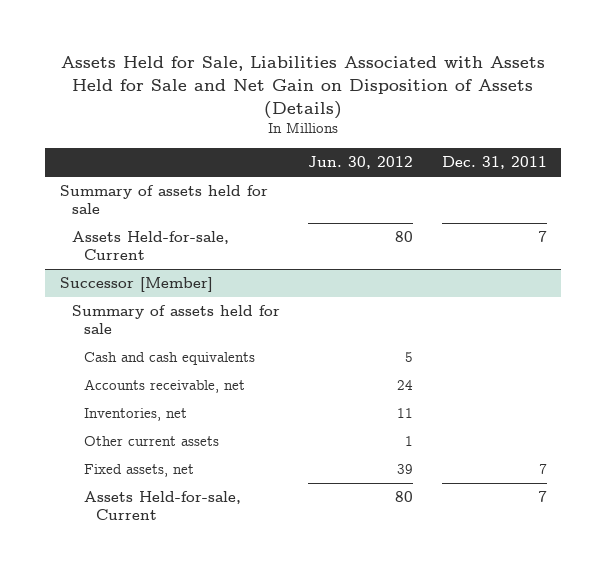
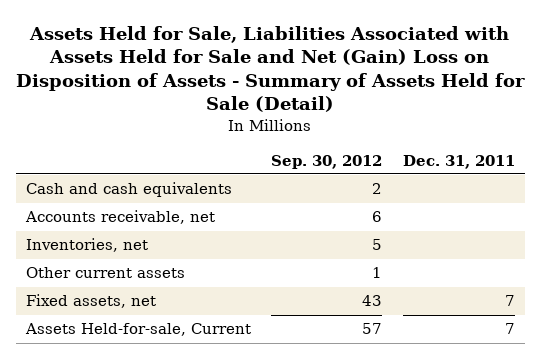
- Assets Held for Sale, Liabilities Associated with Assets Held for Sale and Net Gain on Disposition of Assets (Details)
+ Assets Held for Sale, Liabilities Associated with Assets Held for Sale and Net (Gain) Loss on Disposition of Assets - Summary of Assets Held for Sale (Detail)
- | Jun. 30, 2012 | Dec. 31, 2011
+ | Sep. 30, 2012 | Dec. 31, 2011
- Summary of assets held for sale
+ Cash and cash equivalents | 2 |
+ Accounts receivable, net | 6 |
+ Inventories, net | 5 |
+ Other current assets | 1 |
+ Fixed assets, net | 43 | 7
- Successor [Member]
- Summary of assets held for sale
- Cash and cash equivalents | 5 |
- Accounts receivable, net | 24 |
- Inventories, net | 11 |
- Other current assets | 1 |
- Fixed assets, net | 39 | 7
- Assets Held-for-sale, Current | 80 | 7

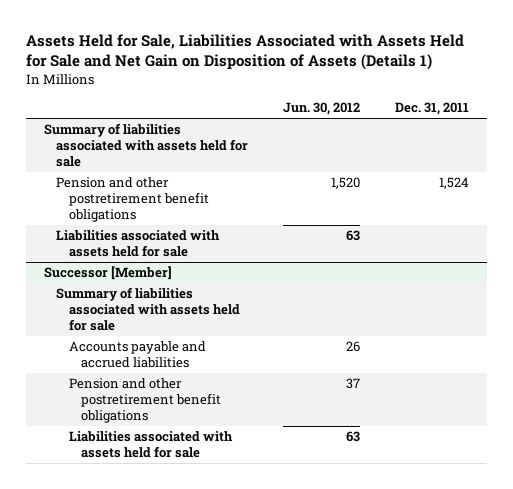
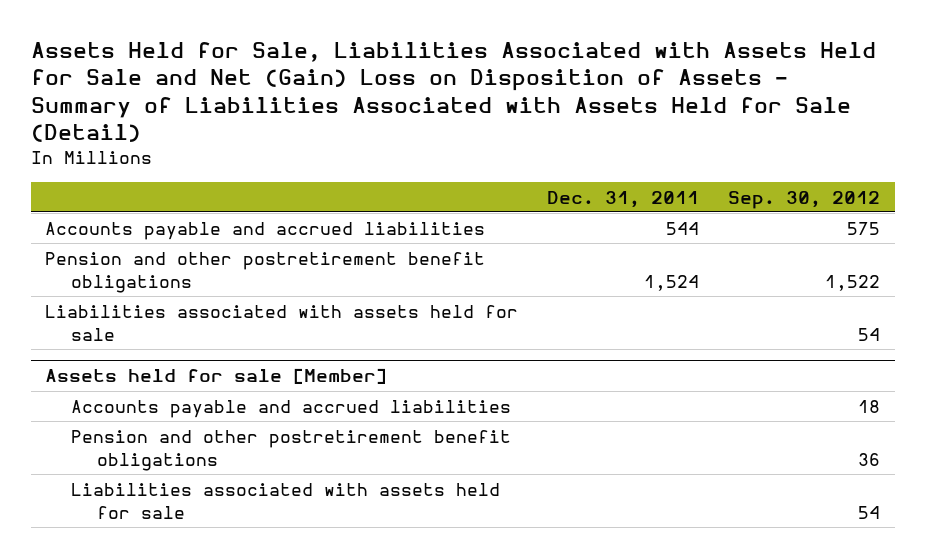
- Assets Held for Sale, Liabilities Associated with Assets Held for Sale and Net Gain on Disposition of Assets (Details 1)
+ Assets Held for Sale, Liabilities Associated with Assets Held for Sale and Net (Gain) Loss on Disposition of Assets - Summary of Liabilities Associated with Assets Held for Sale (Detail)
- | Jun. 30, 2012 | Dec. 31, 2011
+ | Dec. 31, 2011 | Sep. 30, 2012
- Summary of liabilities associated with assets held for sale
+ Accounts payable and accrued liabilities | 544 | 575
- Successor [Member]
- Summary of liabilities associated with assets held for sale
- Accounts payable and accrued liabilities | 26 |
- Pension and other postretirement benefit obligations | 37 |
- Liabilities associated with assets held for sale | 63 |
+ Assets held for sale [Member]
+ Accounts payable and accrued liabilities | | 18
+ Pension and other postretirement benefit obligations | | 36
+ Liabilities associated with assets held for sale | | 54

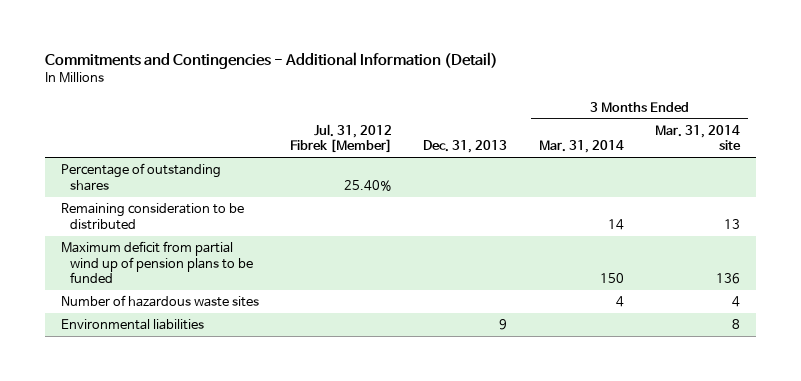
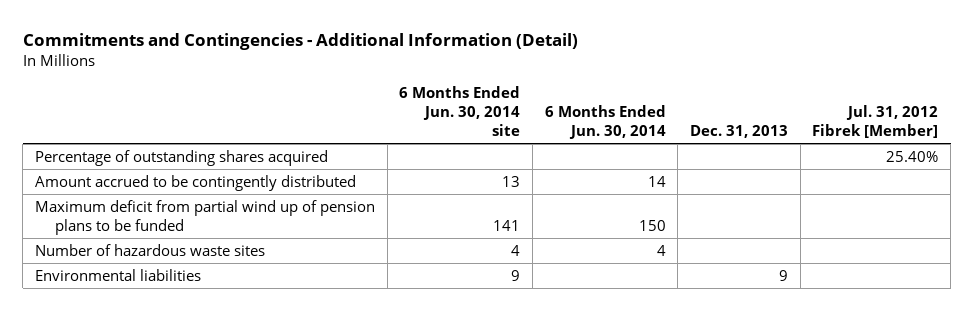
- | Jul. 31, 2012 Fibrek [Member] | Dec. 31, 2013 | 3 Months Ended Mar. 31, 2014 | 3 Months Ended Mar. 31, 2014 site
+ | 6 Months Ended Jun. 30, 2014 site | 6 Months Ended Jun. 30, 2014 | Dec. 31, 2013 | Jul. 31, 2012 Fibrek [Member]
- Percentage of outstanding shares | 25.40% | | |
- Remaining consideration to be distributed | | | 14 | 13
+ Percentage of outstanding shares acquired | | | | 25.40%
+ Amount accrued to be contingently distributed | 13 | 14 | |

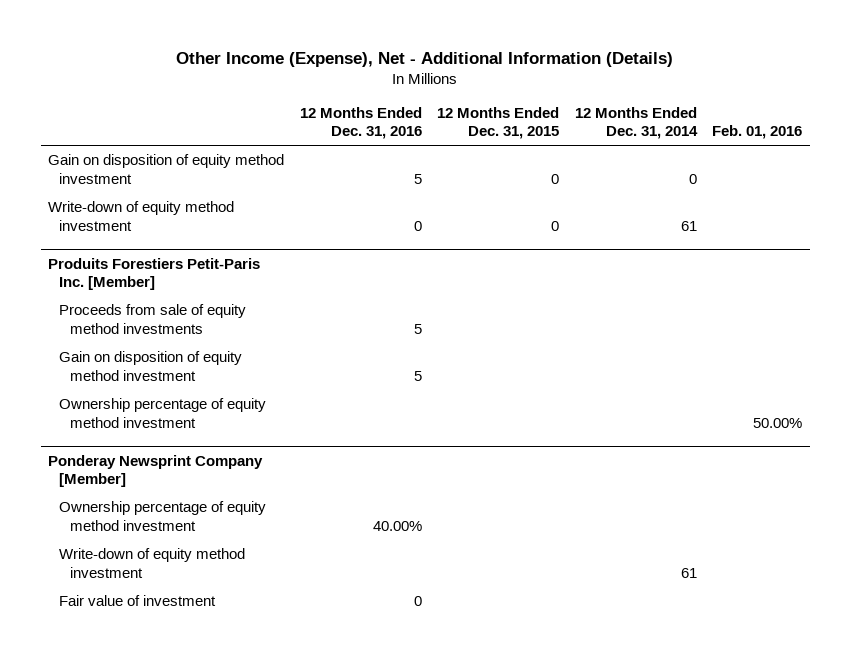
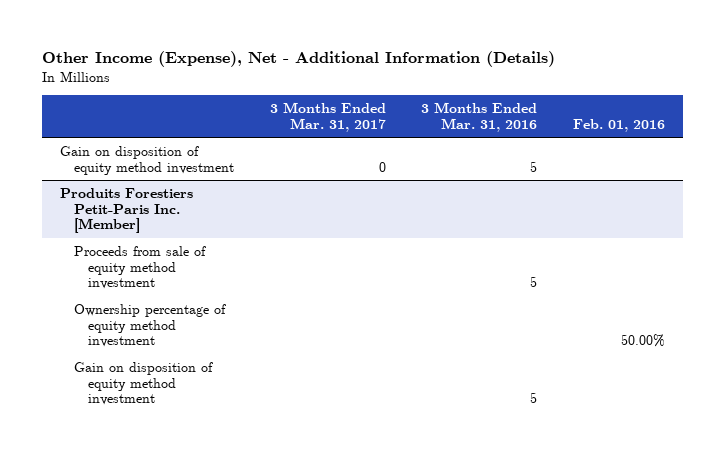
- | 12 Months Ended Dec. 31, 2016 | 12 Months Ended Dec. 31, 2015 | 12 Months Ended Dec. 31, 2014 | Feb. 01, 2016
+ | 3 Months Ended Mar. 31, 2017 | 3 Months Ended Mar. 31, 2016 | Feb. 01, 2016
- Write-down of equity method investment | 0 | 0 | 61 |
@ Produits Forestiers Petit-Paris Inc. [Member]
- Proceeds from sale of equity method investments | 5 | | |
+ Proceeds from sale of equity method investment | | 5 |
- Ponderay Newsprint Company [Member]
- Ownership percentage of equity method investment | 40.00% | | |
- Write-down of equity method investment | | | 61 |
- Fair value of investment | 0 | | |
@ Produits Forestiers Petit-Paris Inc. [Member]
moved down: Gain on disposition of equity method investment | | 5 |

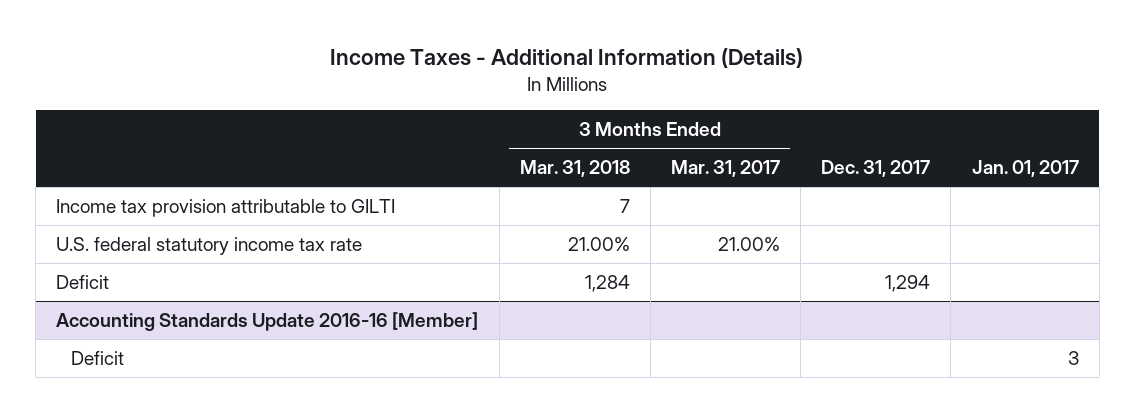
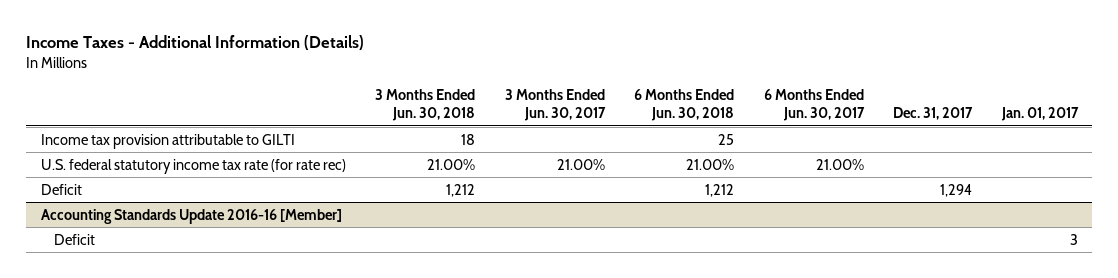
- | 3 Months Ended Mar. 31, 2018 | 3 Months Ended Mar. 31, 2017 | Dec. 31, 2017 | Jan. 01, 2017
+ | 3 Months Ended Jun. 30, 2018 | 3 Months Ended Jun. 30, 2017 | 6 Months Ended Jun. 30, 2018 | 6 Months Ended Jun. 30, 2017 | Dec. 31, 2017 | Jan. 01, 2017
- U.S. federal statutory income tax rate | 21.00% | 21.00% | |
+ U.S. federal statutory income tax rate (for rate rec) | 21.00% | 21.00% | 21.00% | 21.00% | |

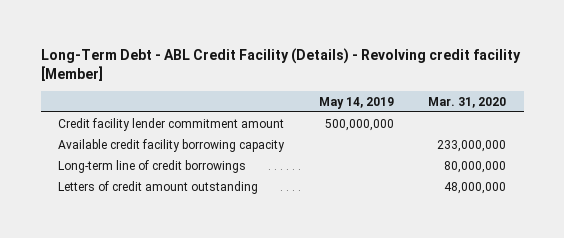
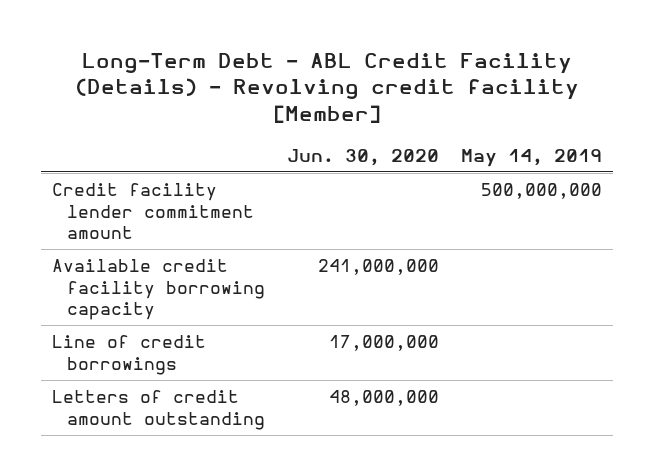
- | May 14, 2019 | Mar. 31, 2020
+ | Jun. 30, 2020 | May 14, 2019
- Long-term line of credit borrowings | | 80,000,000
+ Line of credit borrowings | 17,000,000 |

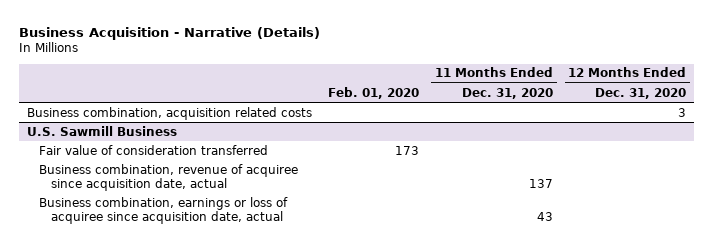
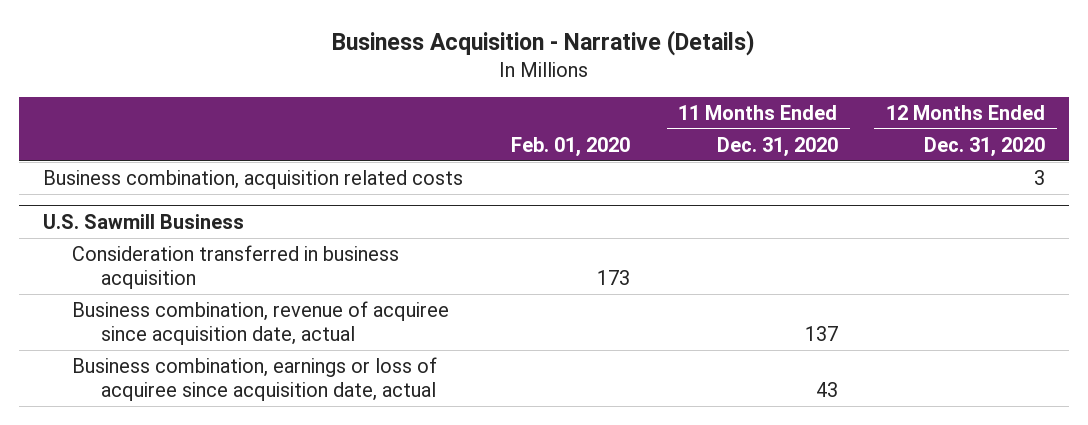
@ U.S. Sawmill Business
- Fair value of consideration transferred | 173 | |
+ Consideration transferred in business acquisition | 173 | |

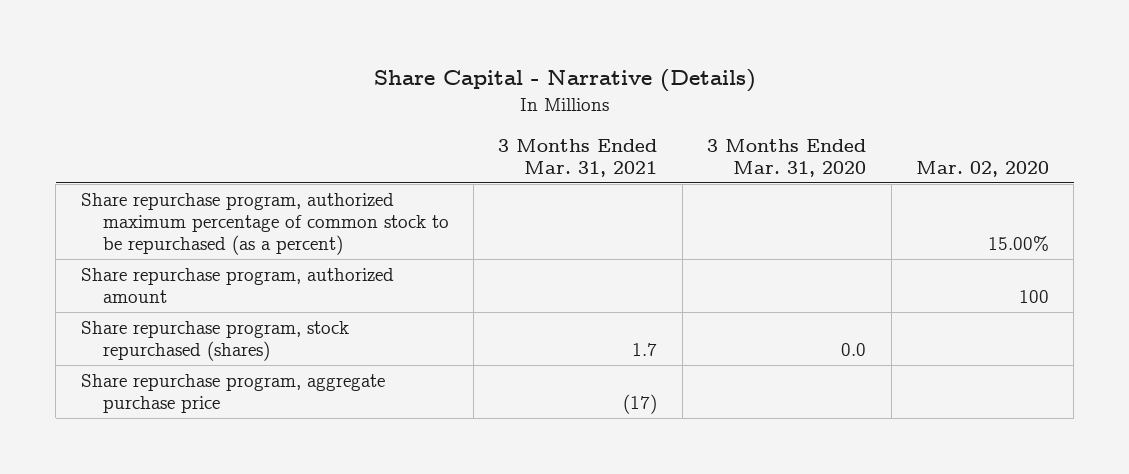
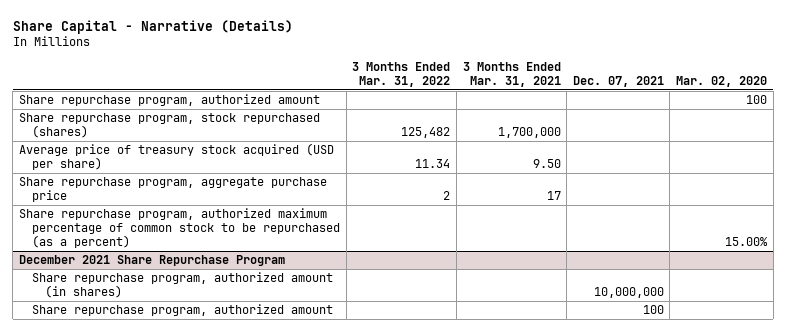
- | 3 Months Ended Mar. 31, 2021 | 3 Months Ended Mar. 31, 2020 | Mar. 02, 2020
+ | 3 Months Ended Mar. 31, 2022 | 3 Months Ended Mar. 31, 2021 | Dec. 07, 2021 | Mar. 02, 2020
- Share repurchase program, stock repurchased (shares) | 1.7 | 0.0 |
- Share repurchase program, aggregate purchase price | (17) | |
+ Share repurchase program, stock repurchased (shares) | 125,482 | 1,700,000 | |
+ Average price of treasury stock acquired (USD per share) | 11.34 | 9.50 | |
+ Share repurchase program, aggregate purchase price | 2 | 17 | |
moved down: Share repurchase program, authorized maximum percentage of common stock to be repurchased (as a percent) | | | | 15.00%
+ December 2021 Share Repurchase Program
+ Share repurchase program, authorized amount (in shares) | | | 10,000,000 |
+ Share repurchase program, authorized amount | | | 100 |

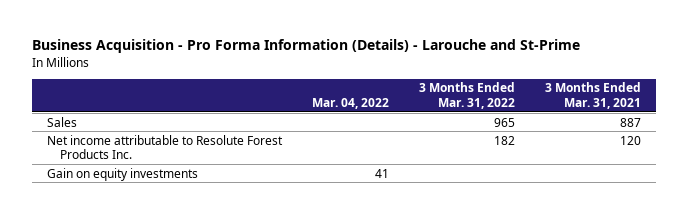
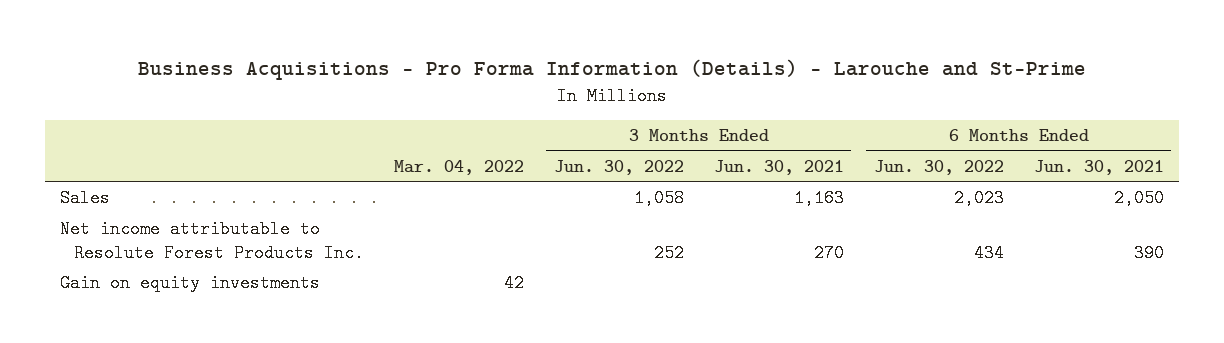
- Business Acquisition - Pro Forma Information (Details) - Larouche and St-Prime
+ Business Acquisitions - Pro Forma Information (Details) - Larouche and St-Prime
- | Mar. 04, 2022 | 3 Months Ended Mar. 31, 2022 | 3 Months Ended Mar. 31, 2021
+ | Mar. 04, 2022 | 3 Months Ended Jun. 30, 2022 | 3 Months Ended Jun. 30, 2021 | 6 Months Ended Jun. 30, 2022 | 6 Months Ended Jun. 30, 2021
- Gain on equity investments | 41 | |
+ Gain on equity investments | 42 | | | |

